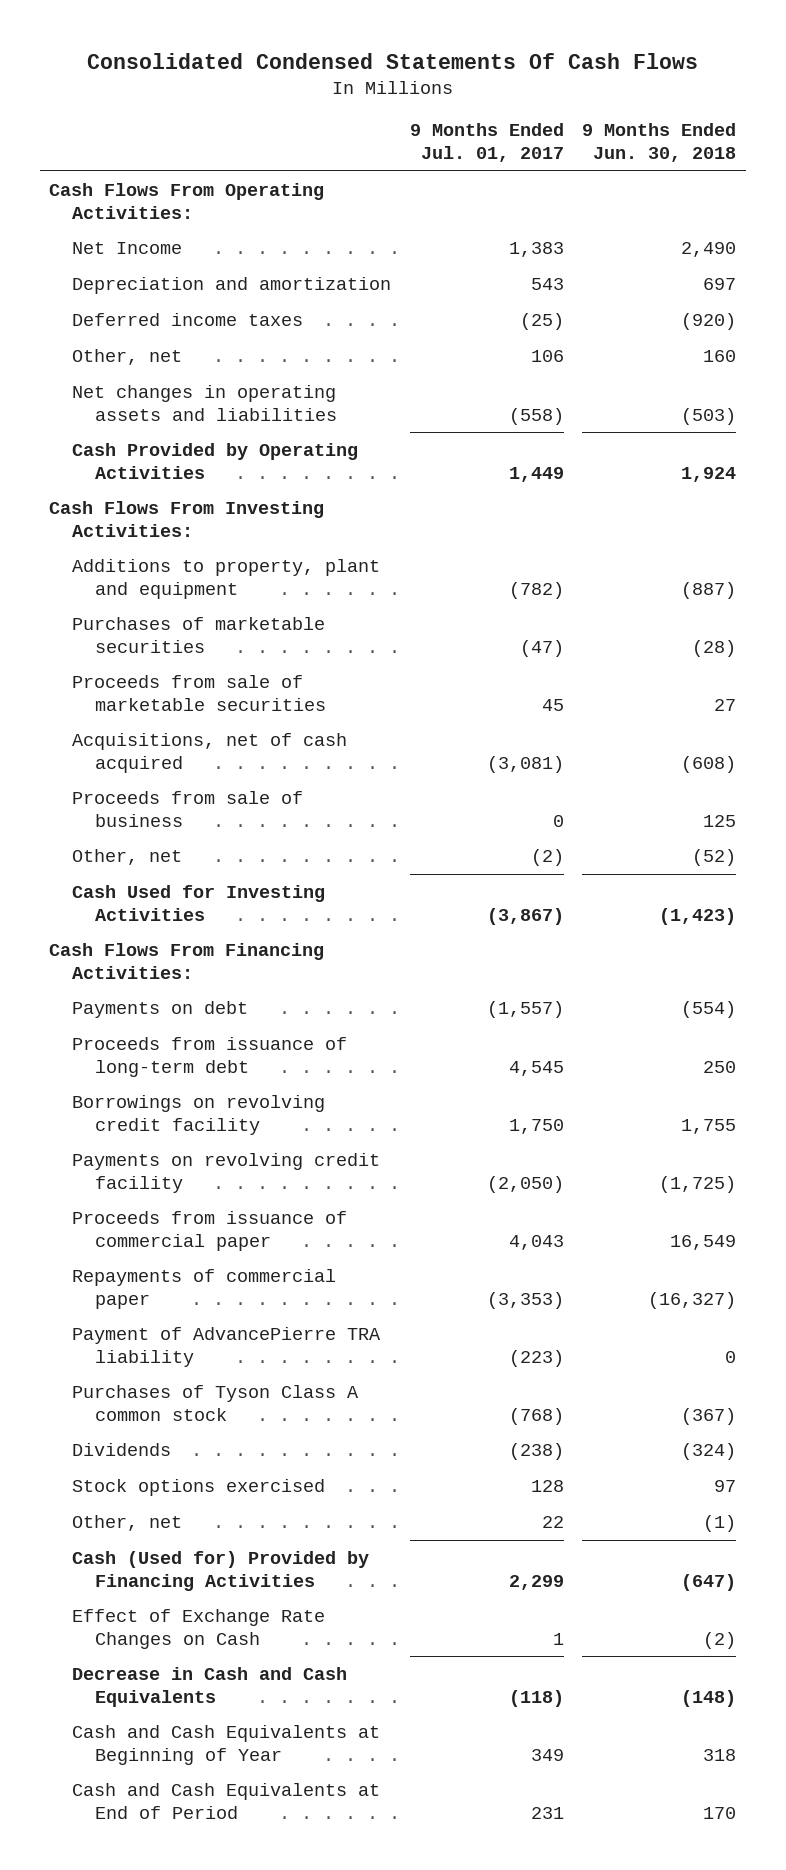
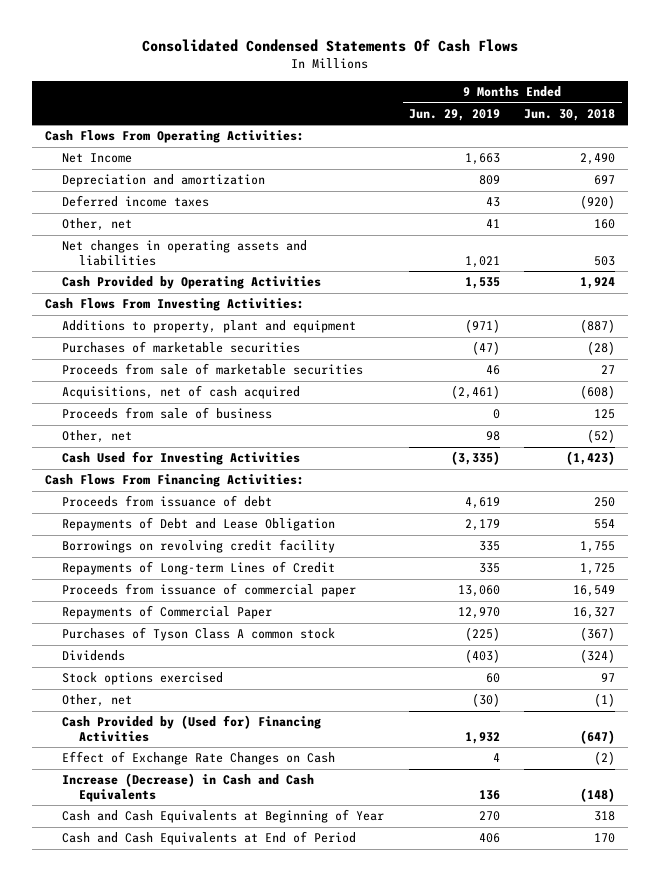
- | 9 Months Ended Jul. 01, 2017 | 9 Months Ended Jun. 30, 2018
+ | 9 Months Ended Jun. 29, 2019 | 9 Months Ended Jun. 30, 2018
- Net changes in operating assets and liabilities | (558) | (503)
+ Net changes in operating assets and liabilities | 1,021 | 503
- Payments on debt | (1,557) | (554)
- Proceeds from issuance of long-term debt | 4,545 | 250
+ Proceeds from issuance of debt | 4,619 | 250
+ Repayments of Debt and Lease Obligation | 2,179 | 554
- Payments on revolving credit facility | (2,050) | (1,725)
+ Repayments of Long-term Lines of Credit | 335 | 1,725
- Repayments of commercial paper | (3,353) | (16,327)
- Payment of AdvancePierre TRA liability | (223) | 0
+ Repayments of Commercial Paper | 12,970 | 16,327
- Cash (Used for) Provided by Financing Activities | 2,299 | (647)
+ Cash Provided by (Used for) Financing Activities | 1,932 | (647)
- Decrease in Cash and Cash Equivalents | (118) | (148)
+ Increase (Decrease) in Cash and Cash Equivalents | 136 | (148)

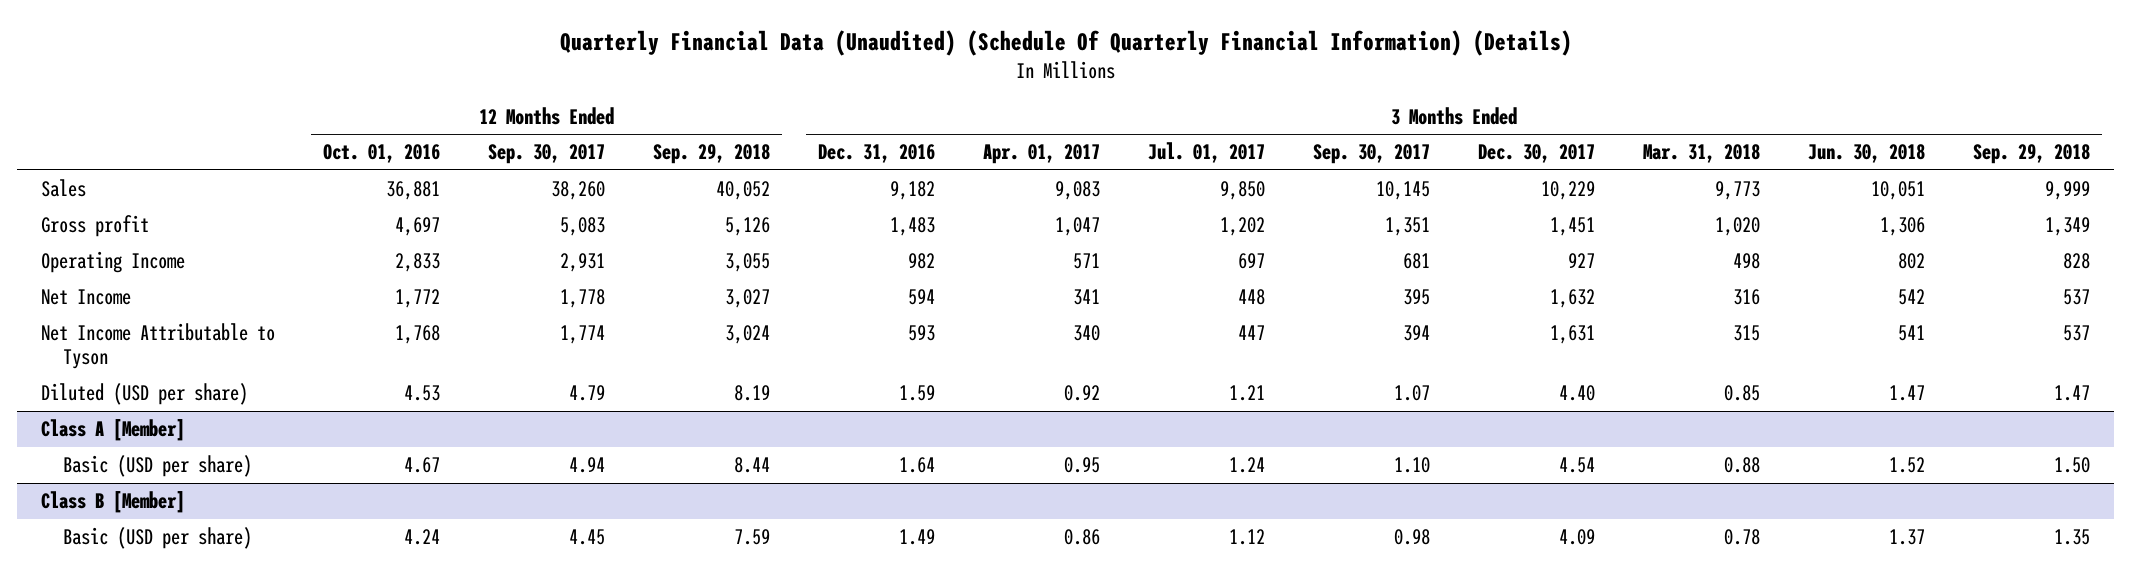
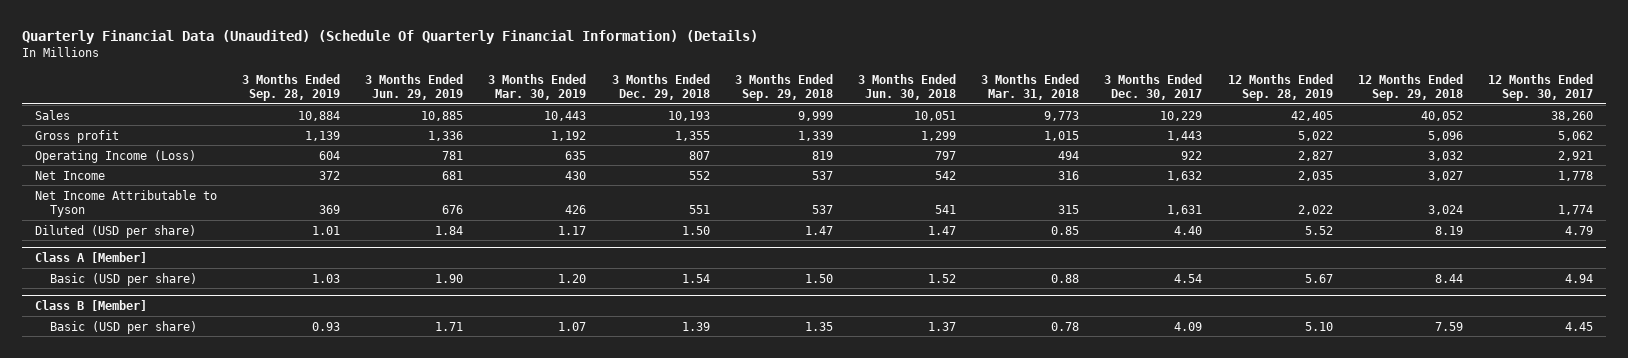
- | 12 Months Ended Oct. 01, 2016 | 12 Months Ended Sep. 30, 2017 | 12 Months Ended Sep. 29, 2018 | 3 Months Ended Dec. 31, 2016 | 3 Months Ended Apr. 01, 2017 | 3 Months Ended Jul. 01, 2017 | 3 Months Ended Sep. 30, 2017 | 3 Months Ended Dec. 30, 2017 | 3 Months Ended Mar. 31, 2018 | 3 Months Ended Jun. 30, 2018 | 3 Months Ended Sep. 29, 2018
+ | 3 Months Ended Sep. 28, 2019 | 3 Months Ended Jun. 29, 2019 | 3 Months Ended Mar. 30, 2019 | 3 Months Ended Dec. 29, 2018 | 3 Months Ended Sep. 29, 2018 | 3 Months Ended Jun. 30, 2018 | 3 Months Ended Mar. 31, 2018 | 3 Months Ended Dec. 30, 2017 | 12 Months Ended Sep. 28, 2019 | 12 Months Ended Sep. 29, 2018 | 12 Months Ended Sep. 30, 2017
- Gross profit | 4,697 | 5,083 | 5,126 | 1,483 | 1,047 | 1,202 | 1,351 | 1,451 | 1,020 | 1,306 | 1,349
- Operating Income | 2,833 | 2,931 | 3,055 | 982 | 571 | 697 | 681 | 927 | 498 | 802 | 828
+ Gross profit | 1,139 | 1,336 | 1,192 | 1,355 | 1,339 | 1,299 | 1,015 | 1,443 | 5,022 | 5,096 | 5,062
+ Operating Income (Loss) | 604 | 781 | 635 | 807 | 819 | 797 | 494 | 922 | 2,827 | 3,032 | 2,921

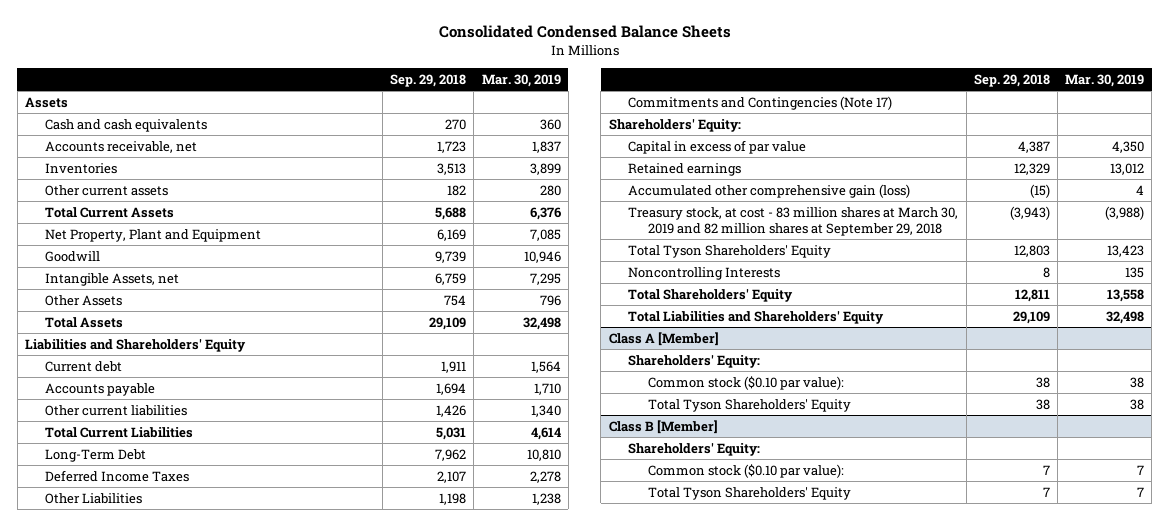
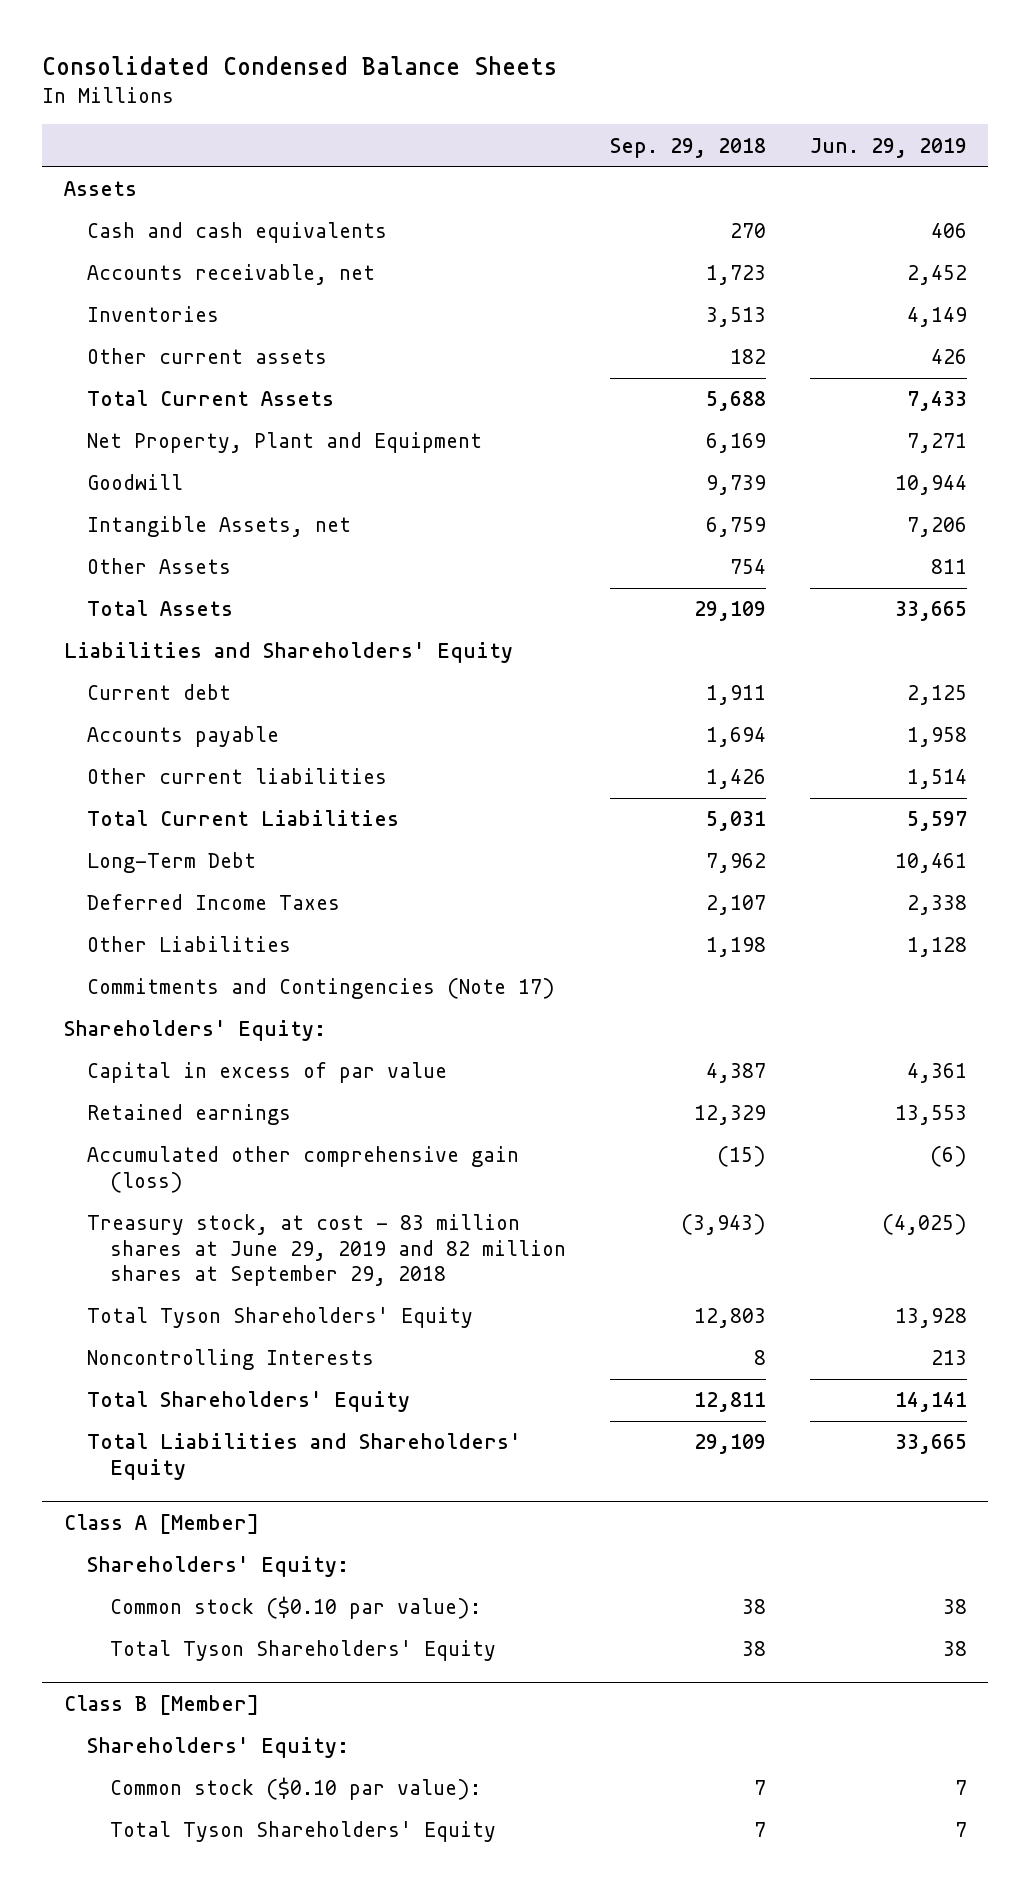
- | Sep. 29, 2018 | Mar. 30, 2019
+ | Sep. 29, 2018 | Jun. 29, 2019
- Treasury stock, at cost - 83 million shares at March 30, 2019 and 82 million shares at September 29, 2018 | (3,943) | (3,988)
+ Treasury stock, at cost - 83 million shares at June 29, 2019 and 82 million shares at September 29, 2018 | (3,943) | (4,025)

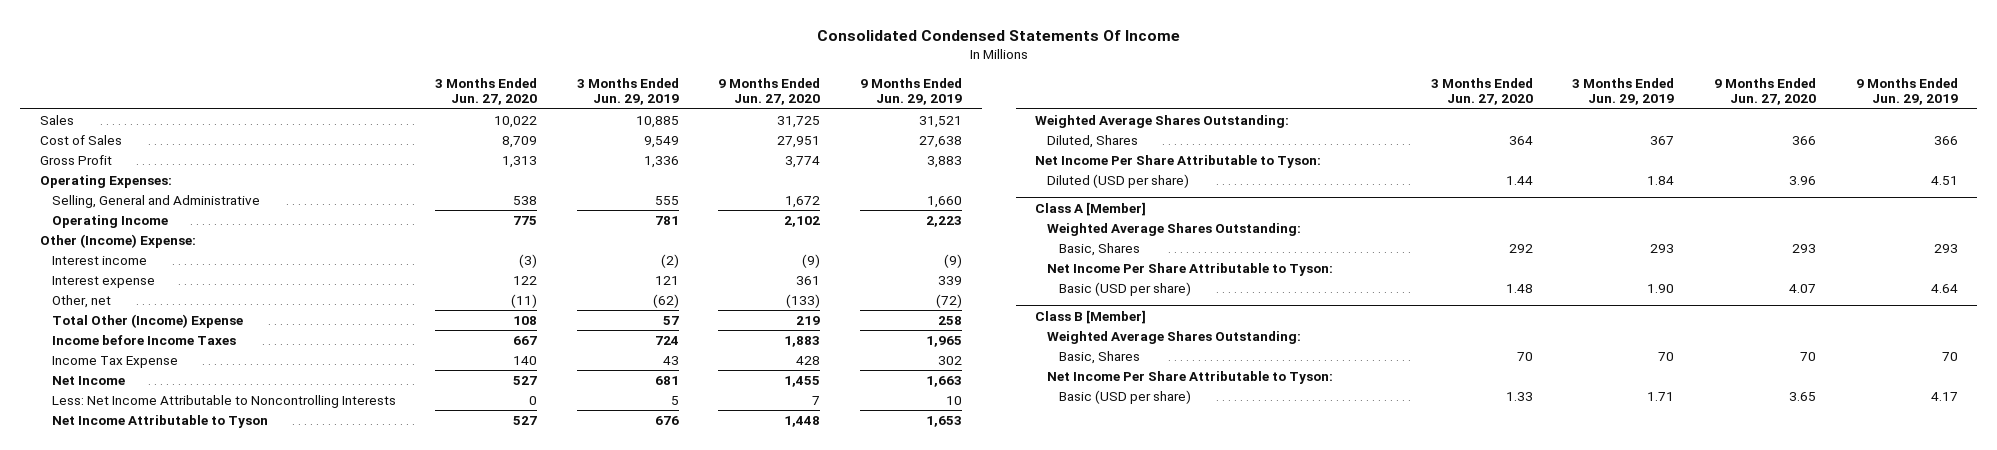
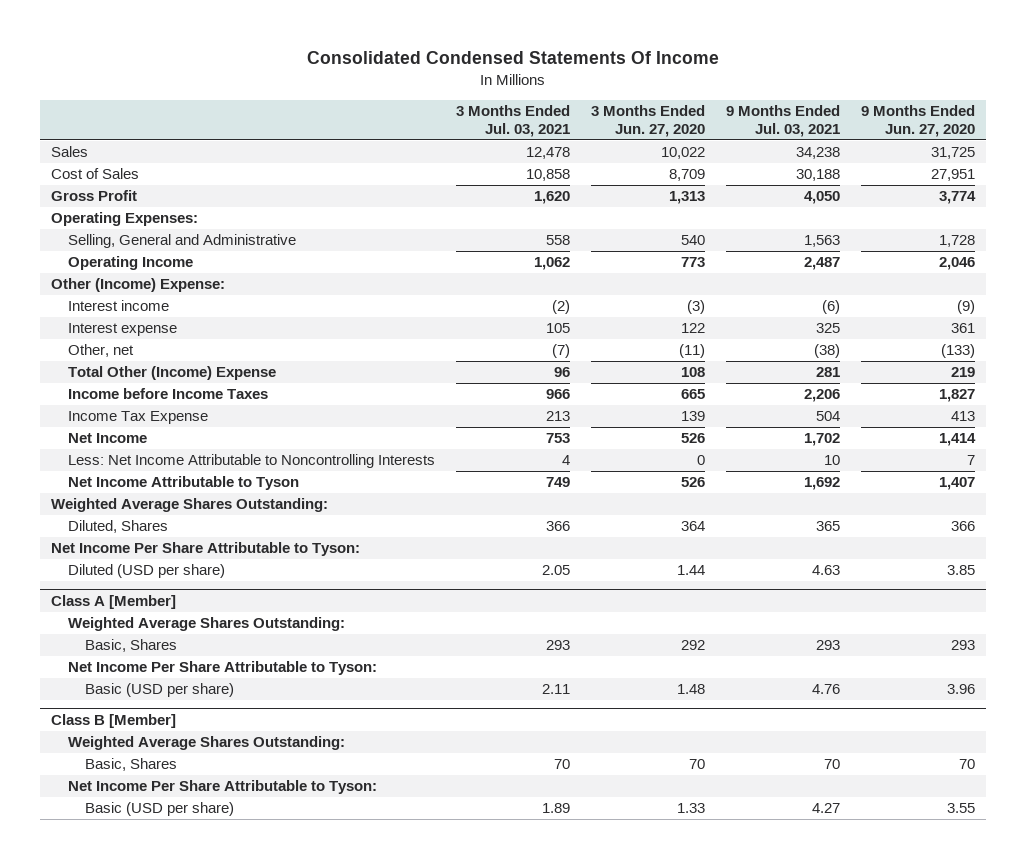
- | 3 Months Ended Jun. 27, 2020 | 3 Months Ended Jun. 29, 2019 | 9 Months Ended Jun. 27, 2020 | 9 Months Ended Jun. 29, 2019
+ | 3 Months Ended Jul. 03, 2021 | 3 Months Ended Jun. 27, 2020 | 9 Months Ended Jul. 03, 2021 | 9 Months Ended Jun. 27, 2020
- Selling, General and Administrative | 538 | 555 | 1,672 | 1,660
- Operating Income | 775 | 781 | 2,102 | 2,223
+ Selling, General and Administrative | 558 | 540 | 1,563 | 1,728
+ Operating Income | 1,062 | 773 | 2,487 | 2,046
- Income before Income Taxes | 667 | 724 | 1,883 | 1,965
- Income Tax Expense | 140 | 43 | 428 | 302
- Net Income | 527 | 681 | 1,455 | 1,663
+ Income before Income Taxes | 966 | 665 | 2,206 | 1,827
+ Income Tax Expense | 213 | 139 | 504 | 413
+ Net Income | 753 | 526 | 1,702 | 1,414
- Net Income Attributable to Tyson | 527 | 676 | 1,448 | 1,653
+ Net Income Attributable to Tyson | 749 | 526 | 1,692 | 1,407
- Diluted (USD per share) | 1.44 | 1.84 | 3.96 | 4.51
+ Diluted (USD per share) | 2.05 | 1.44 | 4.63 | 3.85
@ Class A [Member]
- Basic (USD per share) | 1.48 | 1.90 | 4.07 | 4.64
+ Basic (USD per share) | 2.11 | 1.48 | 4.76 | 3.96
@ Class B [Member]
- Basic (USD per share) | 1.33 | 1.71 | 3.65 | 4.17
+ Basic (USD per share) | 1.89 | 1.33 | 4.27 | 3.55

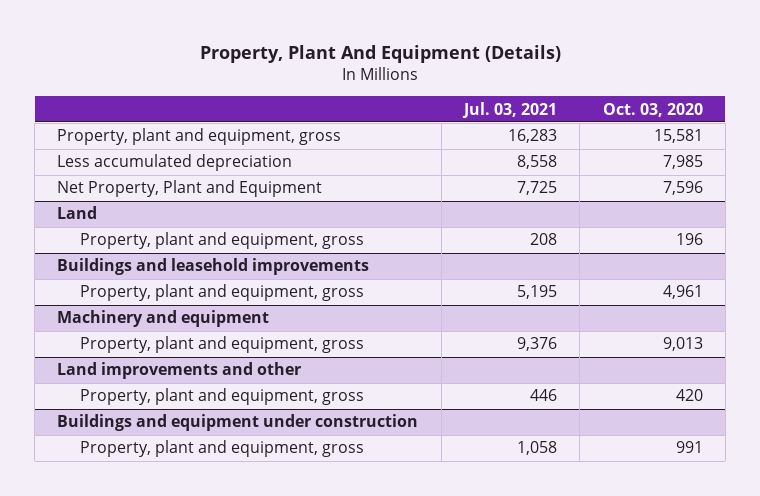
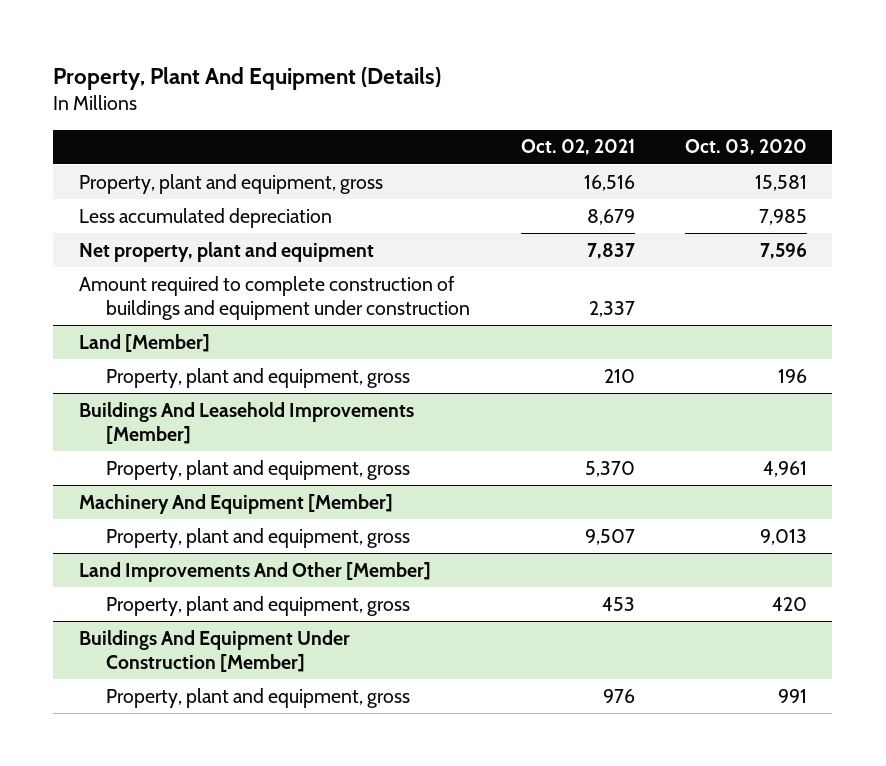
- | Jul. 03, 2021 | Oct. 03, 2020
+ | Oct. 02, 2021 | Oct. 03, 2020
- Net Property, Plant and Equipment | 7,725 | 7,596
- Land
+ Net property, plant and equipment | 7,837 | 7,596
+ Amount required to complete construction of buildings and equipment under construction | 2,337 |
+ Land [Member]
- Buildings and leasehold improvements
+ Buildings And Leasehold Improvements [Member]
- Machinery and equipment
+ Machinery And Equipment [Member]
- Land improvements and other
+ Land Improvements And Other [Member]
- Buildings and equipment under construction
+ Buildings And Equipment Under Construction [Member]

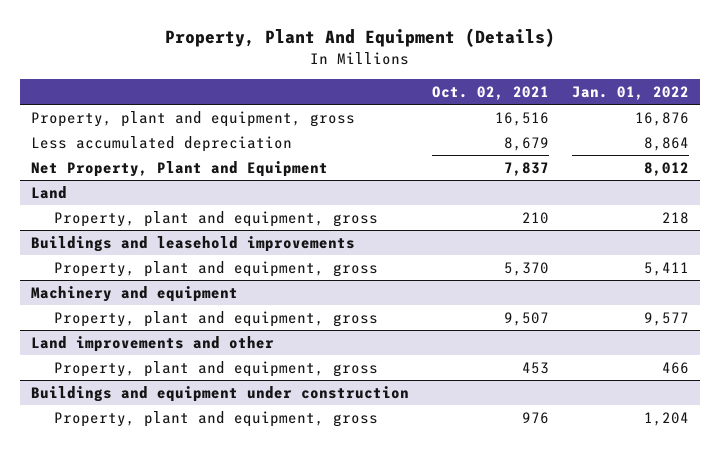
- | Oct. 02, 2021 | Oct. 03, 2020
+ | Oct. 02, 2021 | Jan. 01, 2022
- Net property, plant and equipment | 7,837 | 7,596
- Amount required to complete construction of buildings and equipment under construction | 2,337 |
- Land [Member]
+ Net Property, Plant and Equipment | 7,837 | 8,012
+ Land
- Buildings And Leasehold Improvements [Member]
+ Buildings and leasehold improvements
- Machinery And Equipment [Member]
+ Machinery and equipment
- Land Improvements And Other [Member]
+ Land improvements and other
- Buildings And Equipment Under Construction [Member]
+ Buildings and equipment under construction

